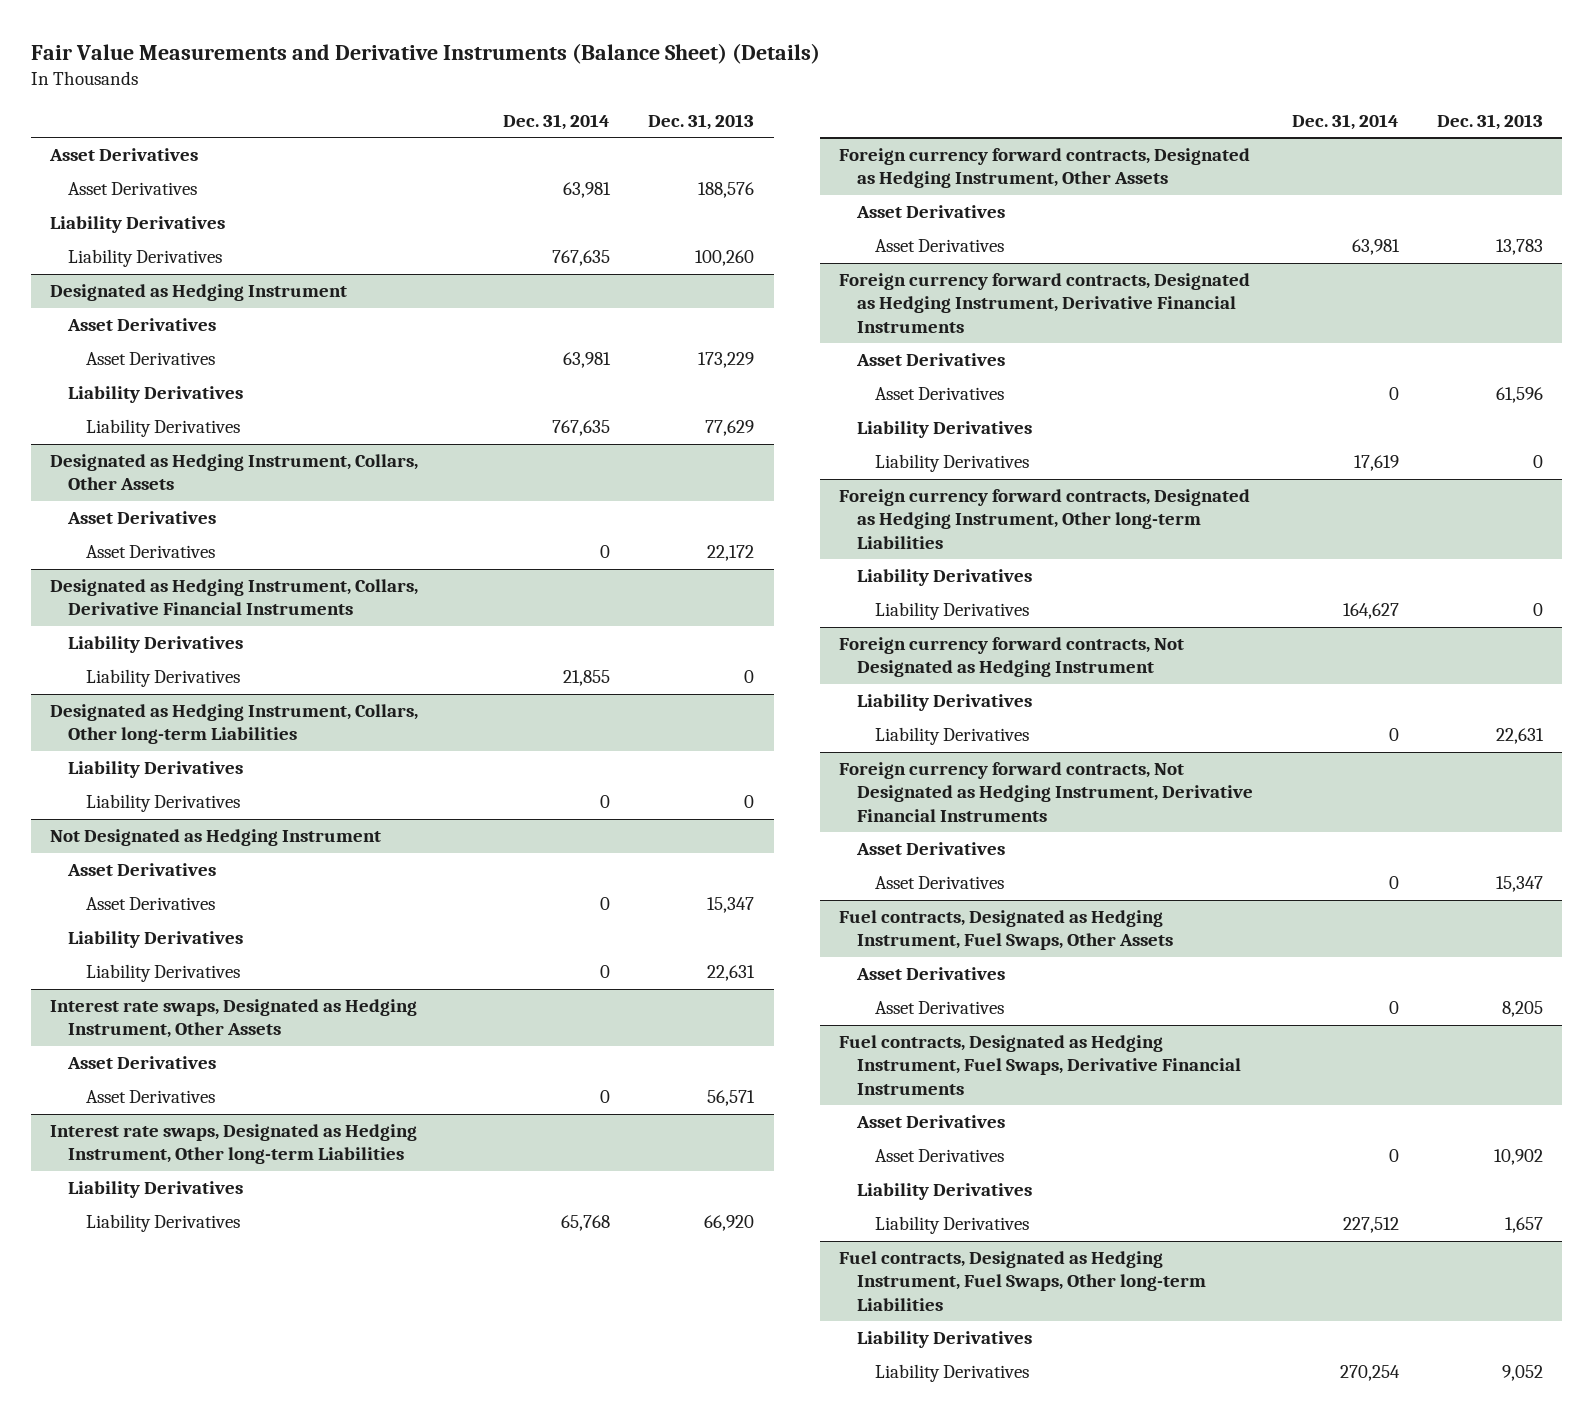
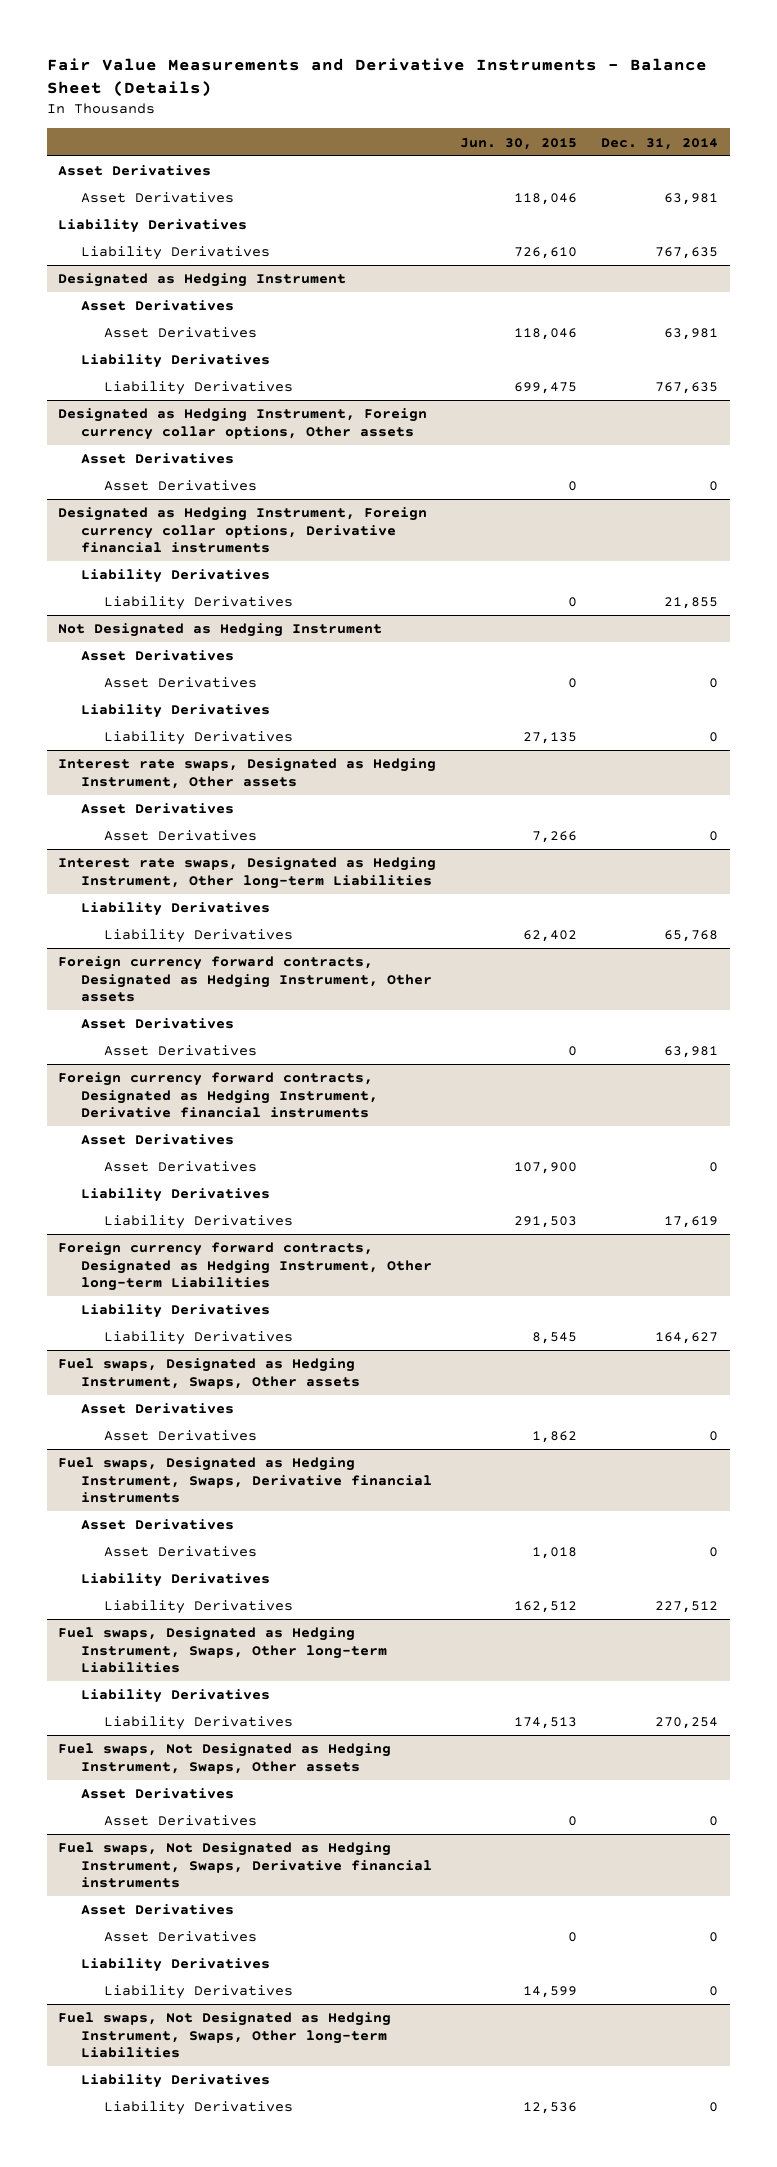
- Fair Value Measurements and Derivative Instruments (Balance Sheet) (Details)
+ Fair Value Measurements and Derivative Instruments - Balance Sheet (Details)
- | Dec. 31, 2014 | Dec. 31, 2013
+ | Jun. 30, 2015 | Dec. 31, 2014
- Designated as Hedging Instrument, Collars, Other Assets
+ Designated as Hedging Instrument, Foreign currency collar options, Other assets
- Designated as Hedging Instrument, Collars, Derivative Financial Instruments
+ Designated as Hedging Instrument, Foreign currency collar options, Derivative financial instruments
- Designated as Hedging Instrument, Collars, Other long-term Liabilities
- Liability Derivatives
- Liability Derivatives | 0 | 0
- Interest rate swaps, Designated as Hedging Instrument, Other Assets
+ Interest rate swaps, Designated as Hedging Instrument, Other assets
- Foreign currency forward contracts, Designated as Hedging Instrument, Other Assets
+ Foreign currency forward contracts, Designated as Hedging Instrument, Other assets
- Foreign currency forward contracts, Designated as Hedging Instrument, Derivative Financial Instruments
+ Foreign currency forward contracts, Designated as Hedging Instrument, Derivative financial instruments
- Foreign currency forward contracts, Not Designated as Hedging Instrument
- Liability Derivatives
- Liability Derivatives | 0 | 22,631
- Foreign currency forward contracts, Not Designated as Hedging Instrument, Derivative Financial Instruments
- Asset Derivatives
- Asset Derivatives | 0 | 15,347
- Fuel contracts, Designated as Hedging Instrument, Fuel Swaps, Other Assets
+ Fuel swaps, Designated as Hedging Instrument, Swaps, Other assets
- Fuel contracts, Designated as Hedging Instrument, Fuel Swaps, Derivative Financial Instruments
+ Fuel swaps, Designated as Hedging Instrument, Swaps, Derivative financial instruments
- Fuel contracts, Designated as Hedging Instrument, Fuel Swaps, Other long-term Liabilities
+ Fuel swaps, Designated as Hedging Instrument, Swaps, Other long-term Liabilities
+ Fuel swaps, Not Designated as Hedging Instrument, Swaps, Other assets
+ Asset Derivatives
+ Asset Derivatives | 0 | 0
+ Fuel swaps, Not Designated as Hedging Instrument, Swaps, Derivative financial instruments
+ Asset Derivatives
+ Asset Derivatives | 0 | 0
+ Liability Derivatives
+ Liability Derivatives | 14,599 | 0
+ Fuel swaps, Not Designated as Hedging Instrument, Swaps, Other long-term Liabilities
+ Liability Derivatives
+ Liability Derivatives | 12,536 | 0

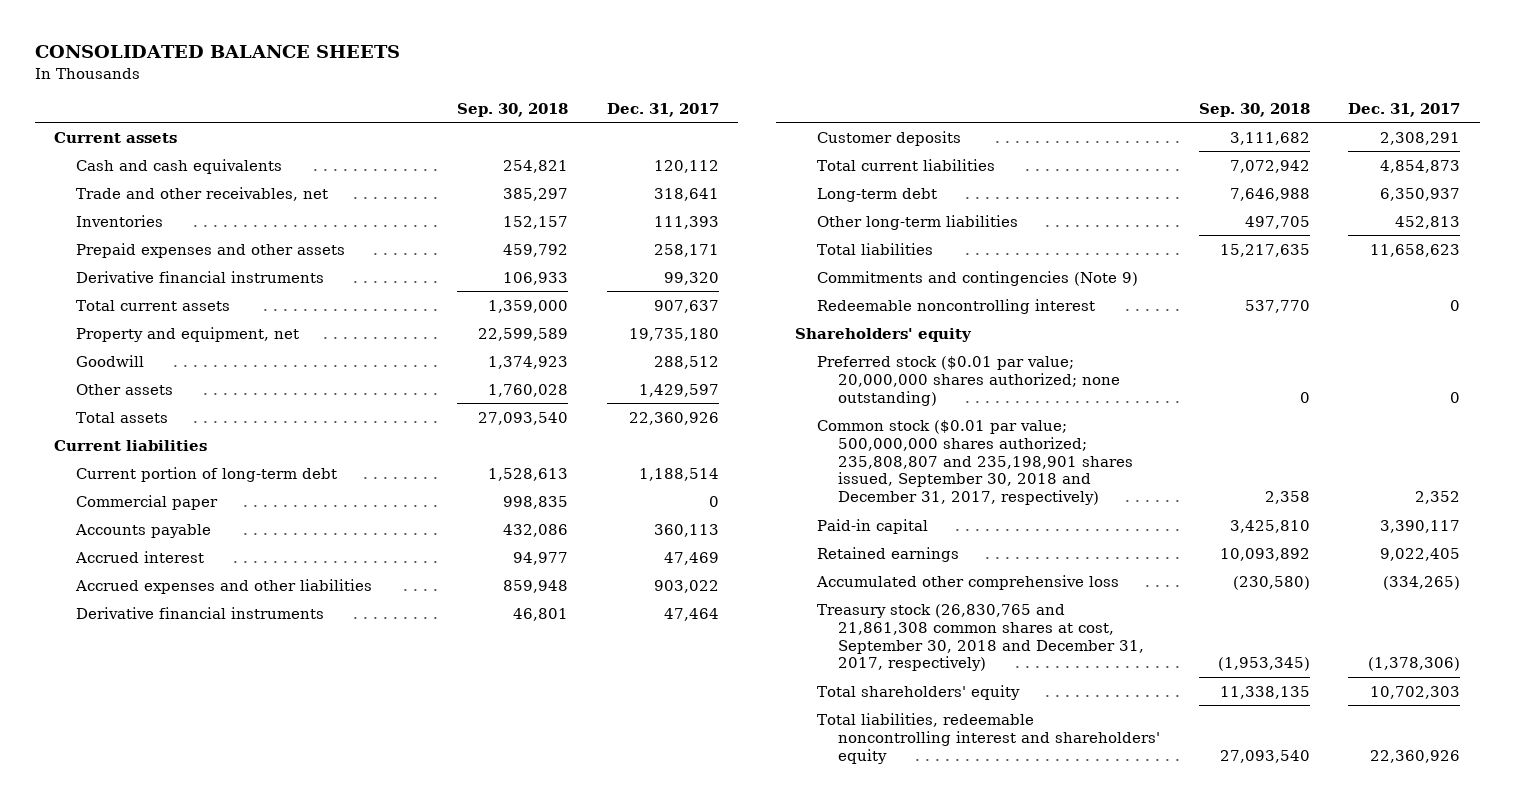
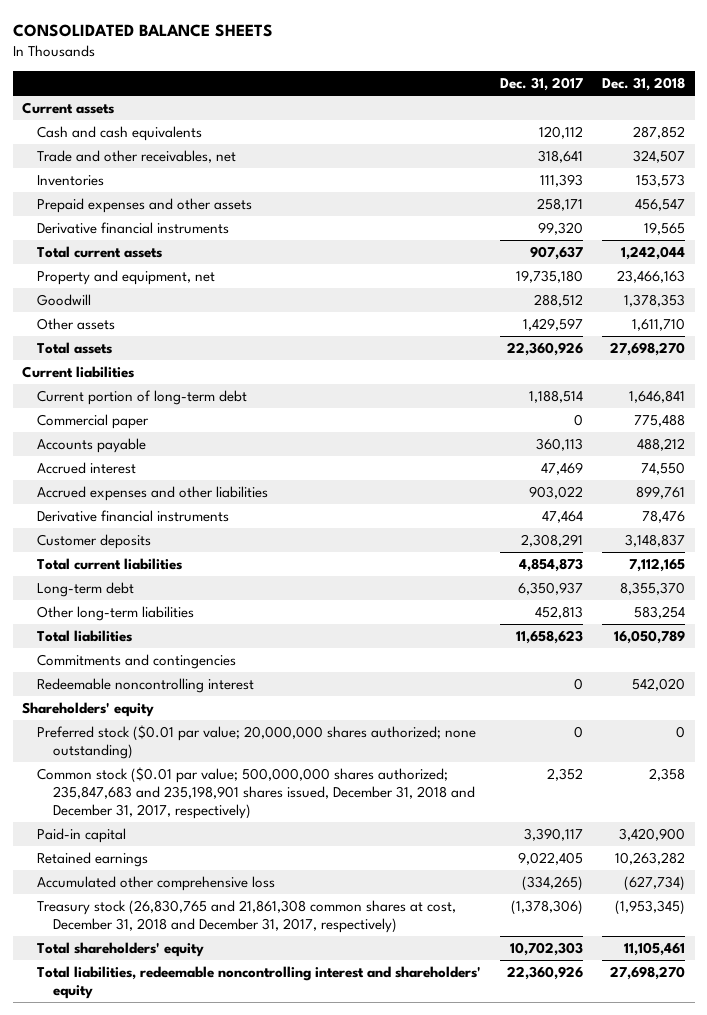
- | Sep. 30, 2018 | Dec. 31, 2017
+ | Dec. 31, 2017 | Dec. 31, 2018
- Commitments and contingencies (Note 9)
+ Commitments and contingencies
- Common stock ($0.01 par value; 500,000,000 shares authorized; 235,808,807 and 235,198,901 shares issued, September 30, 2018 and December 31, 2017, respectively) | 2,358 | 2,352
+ Common stock ($0.01 par value; 500,000,000 shares authorized; 235,847,683 and 235,198,901 shares issued, December 31, 2018 and December 31, 2017, respectively) | 2,352 | 2,358
- Treasury stock (26,830,765 and 21,861,308 common shares at cost, September 30, 2018 and December 31, 2017, respectively) | (1,953,345) | (1,378,306)
+ Treasury stock (26,830,765 and 21,861,308 common shares at cost, December 31, 2018 and December 31, 2017, respectively) | (1,378,306) | (1,953,345)

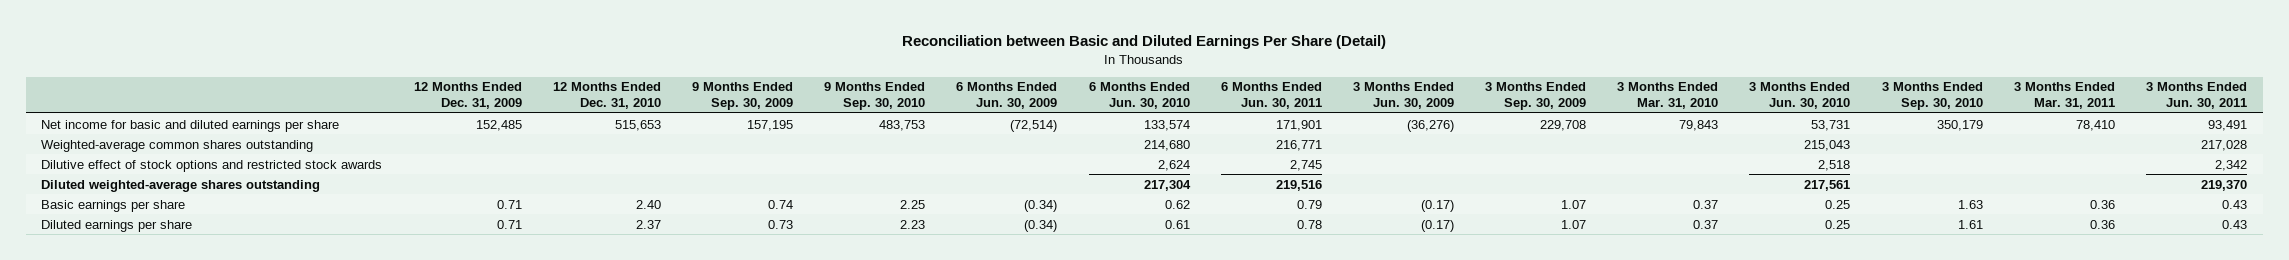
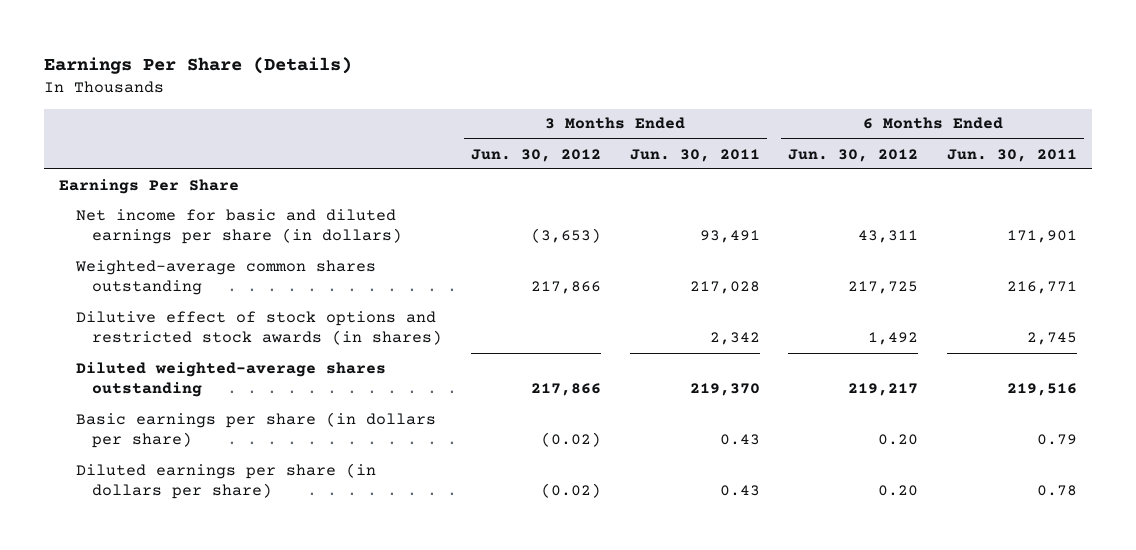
- Reconciliation between Basic and Diluted Earnings Per Share (Detail)
+ Earnings Per Share (Details)
- | 12 Months Ended Dec. 31, 2009 | 12 Months Ended Dec. 31, 2010 | 9 Months Ended Sep. 30, 2009 | 9 Months Ended Sep. 30, 2010 | 6 Months Ended Jun. 30, 2009 | 6 Months Ended Jun. 30, 2010 | 6 Months Ended Jun. 30, 2011 | 3 Months Ended Jun. 30, 2009 | 3 Months Ended Sep. 30, 2009 | 3 Months Ended Mar. 31, 2010 | 3 Months Ended Jun. 30, 2010 | 3 Months Ended Sep. 30, 2010 | 3 Months Ended Mar. 31, 2011 | 3 Months Ended Jun. 30, 2011
+ | 3 Months Ended Jun. 30, 2012 | 3 Months Ended Jun. 30, 2011 | 6 Months Ended Jun. 30, 2012 | 6 Months Ended Jun. 30, 2011
- Net income for basic and diluted earnings per share | 152,485 | 515,653 | 157,195 | 483,753 | (72,514) | 133,574 | 171,901 | (36,276) | 229,708 | 79,843 | 53,731 | 350,179 | 78,410 | 93,491
+ Earnings Per Share
+ Net income for basic and diluted earnings per share (in dollars) | (3,653) | 93,491 | 43,311 | 171,901
- Dilutive effect of stock options and restricted stock awards | | | | | | 2,624 | 2,745 | | | | 2,518 | | | 2,342
+ Dilutive effect of stock options and restricted stock awards (in shares) | | 2,342 | 1,492 | 2,745
- Basic earnings per share | 0.71 | 2.40 | 0.74 | 2.25 | (0.34) | 0.62 | 0.79 | (0.17) | 1.07 | 0.37 | 0.25 | 1.63 | 0.36 | 0.43
- Diluted earnings per share | 0.71 | 2.37 | 0.73 | 2.23 | (0.34) | 0.61 | 0.78 | (0.17) | 1.07 | 0.37 | 0.25 | 1.61 | 0.36 | 0.43
+ Basic earnings per share (in dollars per share) | (0.02) | 0.43 | 0.20 | 0.79
+ Diluted earnings per share (in dollars per share) | (0.02) | 0.43 | 0.20 | 0.78

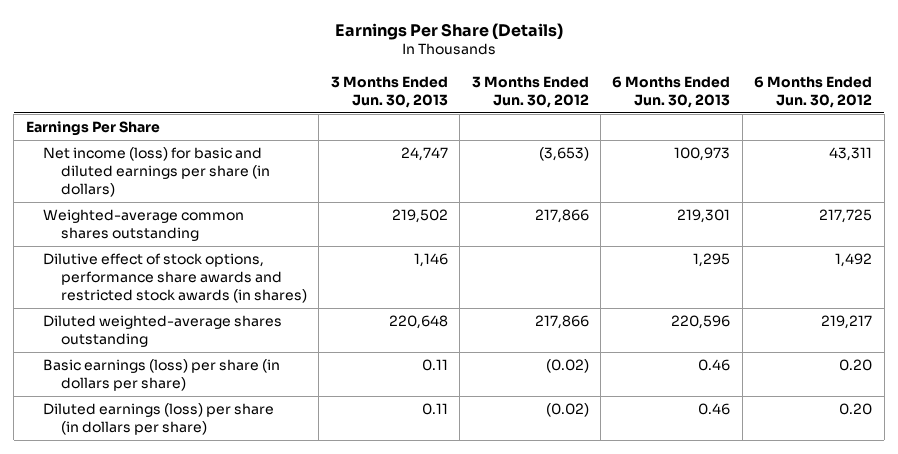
- | 3 Months Ended Jun. 30, 2012 | 3 Months Ended Jun. 30, 2011 | 6 Months Ended Jun. 30, 2012 | 6 Months Ended Jun. 30, 2011
+ | 3 Months Ended Jun. 30, 2013 | 3 Months Ended Jun. 30, 2012 | 6 Months Ended Jun. 30, 2013 | 6 Months Ended Jun. 30, 2012
- Net income for basic and diluted earnings per share (in dollars) | (3,653) | 93,491 | 43,311 | 171,901
+ Net income (loss) for basic and diluted earnings per share (in dollars) | 24,747 | (3,653) | 100,973 | 43,311
- Dilutive effect of stock options and restricted stock awards (in shares) | | 2,342 | 1,492 | 2,745
+ Dilutive effect of stock options, performance share awards and restricted stock awards (in shares) | 1,146 | | 1,295 | 1,492
- Basic earnings per share (in dollars per share) | (0.02) | 0.43 | 0.20 | 0.79
- Diluted earnings per share (in dollars per share) | (0.02) | 0.43 | 0.20 | 0.78
+ Basic earnings (loss) per share (in dollars per share) | 0.11 | (0.02) | 0.46 | 0.20
+ Diluted earnings (loss) per share (in dollars per share) | 0.11 | (0.02) | 0.46 | 0.20

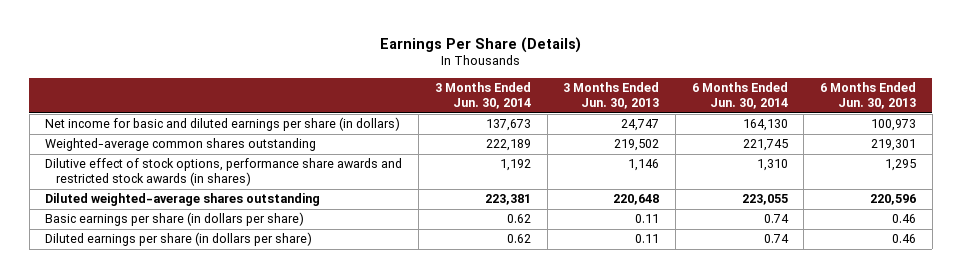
- | 3 Months Ended Jun. 30, 2013 | 3 Months Ended Jun. 30, 2012 | 6 Months Ended Jun. 30, 2013 | 6 Months Ended Jun. 30, 2012
+ | 3 Months Ended Jun. 30, 2014 | 3 Months Ended Jun. 30, 2013 | 6 Months Ended Jun. 30, 2014 | 6 Months Ended Jun. 30, 2013
- Earnings Per Share
- Net income (loss) for basic and diluted earnings per share (in dollars) | 24,747 | (3,653) | 100,973 | 43,311
+ Net income for basic and diluted earnings per share (in dollars) | 137,673 | 24,747 | 164,130 | 100,973
- Basic earnings (loss) per share (in dollars per share) | 0.11 | (0.02) | 0.46 | 0.20
- Diluted earnings (loss) per share (in dollars per share) | 0.11 | (0.02) | 0.46 | 0.20
+ Basic earnings per share (in dollars per share) | 0.62 | 0.11 | 0.74 | 0.46
+ Diluted earnings per share (in dollars per share) | 0.62 | 0.11 | 0.74 | 0.46

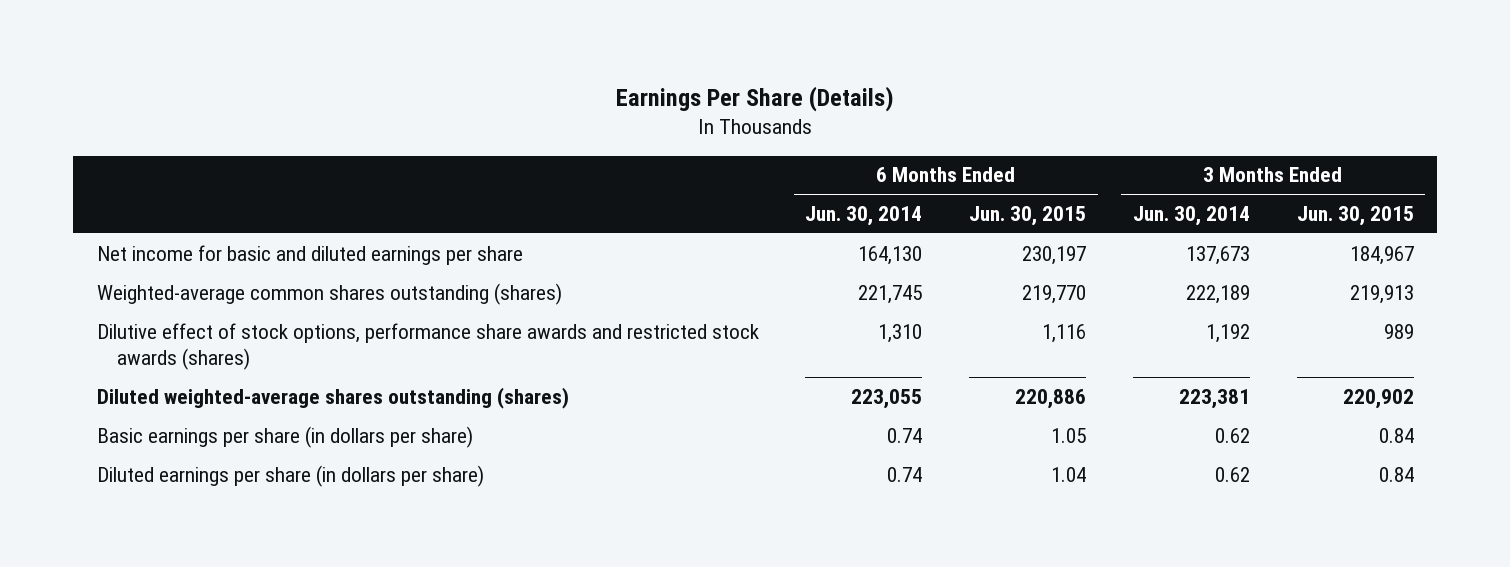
- | 3 Months Ended Jun. 30, 2014 | 3 Months Ended Jun. 30, 2013 | 6 Months Ended Jun. 30, 2014 | 6 Months Ended Jun. 30, 2013
+ | 6 Months Ended Jun. 30, 2014 | 6 Months Ended Jun. 30, 2015 | 3 Months Ended Jun. 30, 2014 | 3 Months Ended Jun. 30, 2015
- Net income for basic and diluted earnings per share (in dollars) | 137,673 | 24,747 | 164,130 | 100,973
- Weighted-average common shares outstanding | 222,189 | 219,502 | 221,745 | 219,301
- Dilutive effect of stock options, performance share awards and restricted stock awards (in shares) | 1,192 | 1,146 | 1,310 | 1,295
- Diluted weighted-average shares outstanding | 223,381 | 220,648 | 223,055 | 220,596
+ Net income for basic and diluted earnings per share | 164,130 | 230,197 | 137,673 | 184,967
+ Weighted-average common shares outstanding (shares) | 221,745 | 219,770 | 222,189 | 219,913
+ Dilutive effect of stock options, performance share awards and restricted stock awards (shares) | 1,310 | 1,116 | 1,192 | 989
+ Diluted weighted-average shares outstanding (shares) | 223,055 | 220,886 | 223,381 | 220,902

